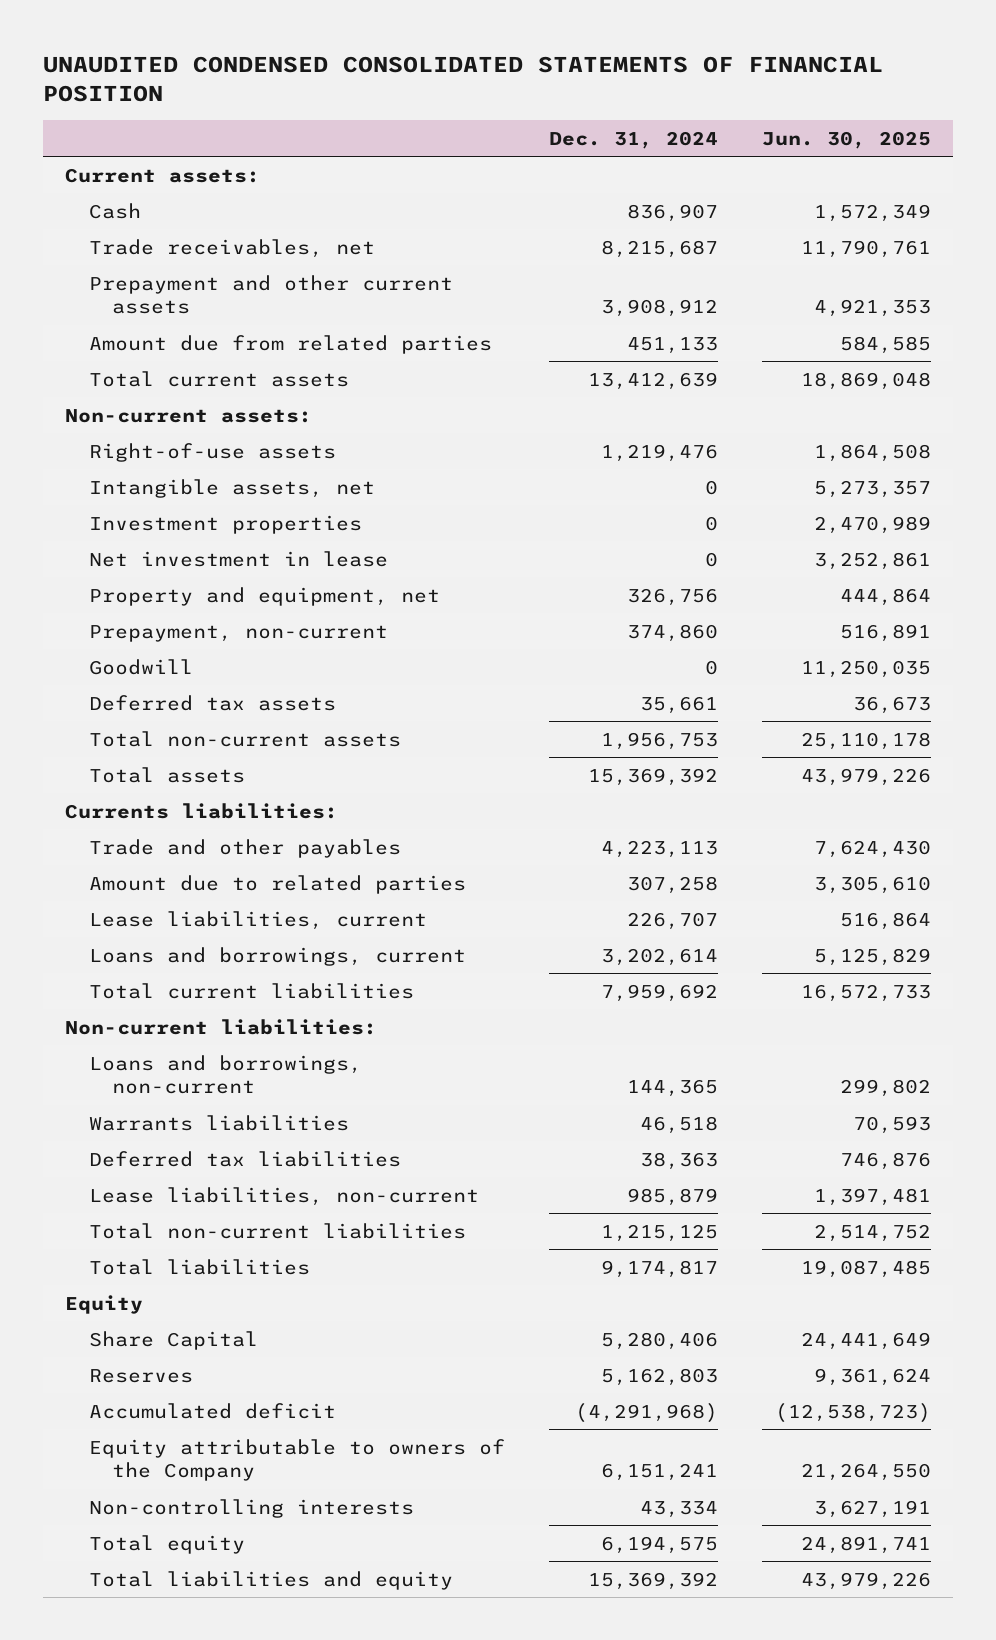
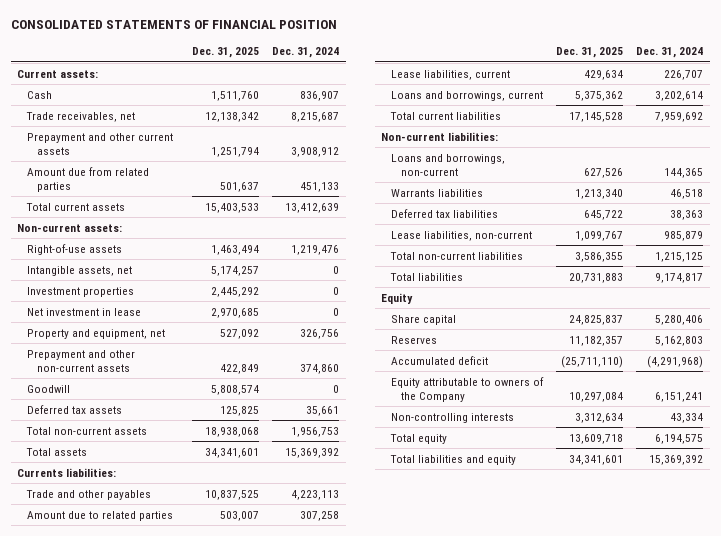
- UNAUDITED CONDENSED CONSOLIDATED STATEMENTS OF FINANCIAL POSITION
+ CONSOLIDATED STATEMENTS OF FINANCIAL POSITION
- | Dec. 31, 2024 | Jun. 30, 2025
+ | Dec. 31, 2025 | Dec. 31, 2024
- Prepayment, non-current | 374,860 | 516,891
+ Prepayment and other non-current assets | 422,849 | 374,860
- Share Capital | 5,280,406 | 24,441,649
+ Share capital | 24,825,837 | 5,280,406

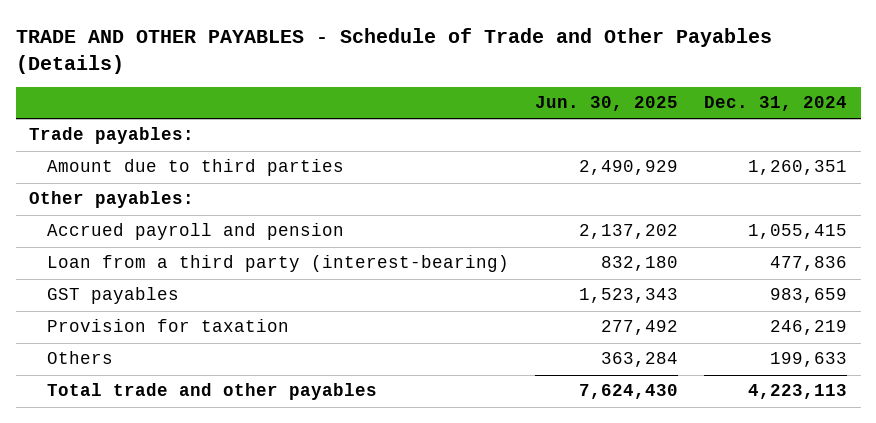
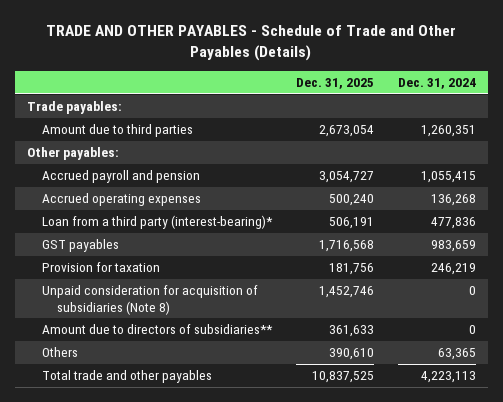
- | Jun. 30, 2025 | Dec. 31, 2024
+ | Dec. 31, 2025 | Dec. 31, 2024
- Loan from a third party (interest-bearing) | 832,180 | 477,836
+ Accrued operating expenses | 500,240 | 136,268
+ Loan from a third party (interest-bearing)* | 506,191 | 477,836
- Others | 363,284 | 199,633
+ Unpaid consideration for acquisition of subsidiaries (Note 8) | 1,452,746 | 0
+ Amount due to directors of subsidiaries** | 361,633 | 0
+ Others | 390,610 | 63,365

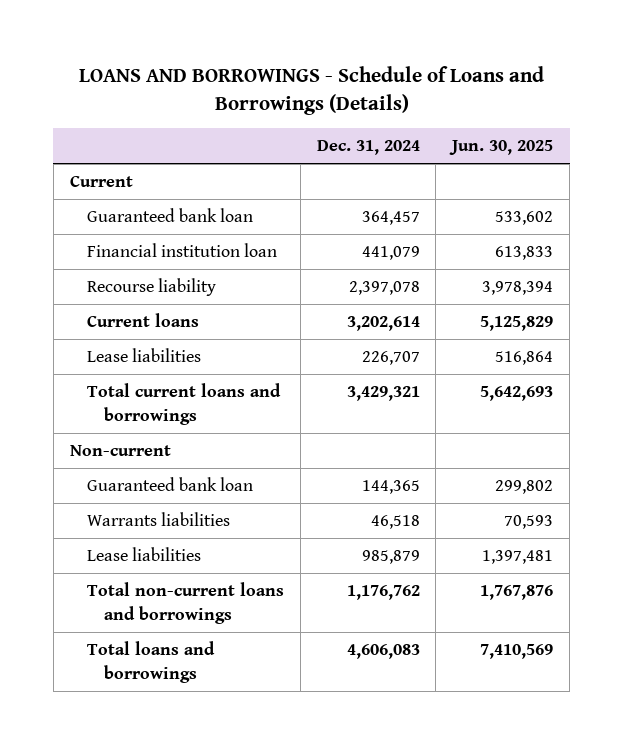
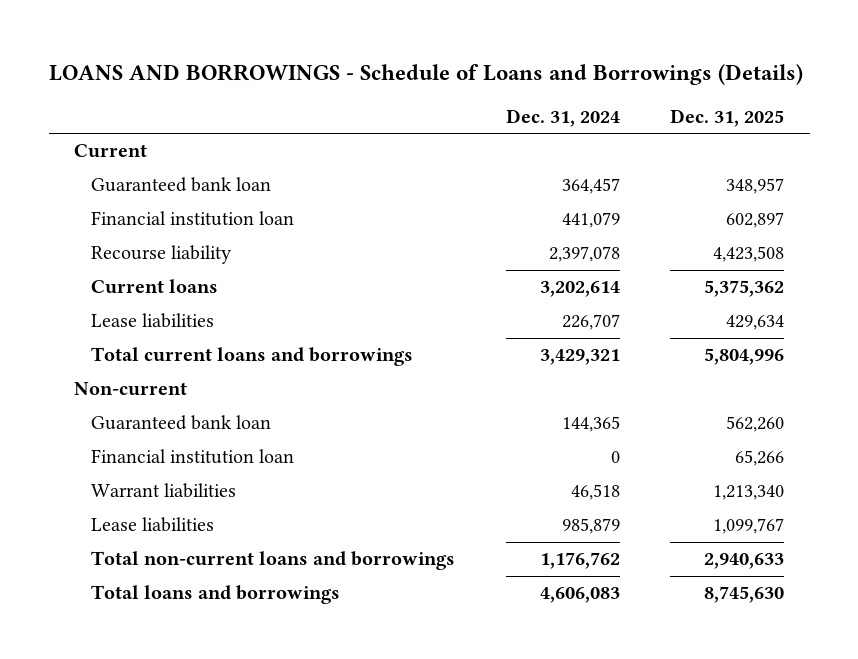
- | Dec. 31, 2024 | Jun. 30, 2025
+ | Dec. 31, 2024 | Dec. 31, 2025
- Warrants liabilities | 46,518 | 70,593
+ Financial institution loan | 0 | 65,266
+ Warrant liabilities | 46,518 | 1,213,340

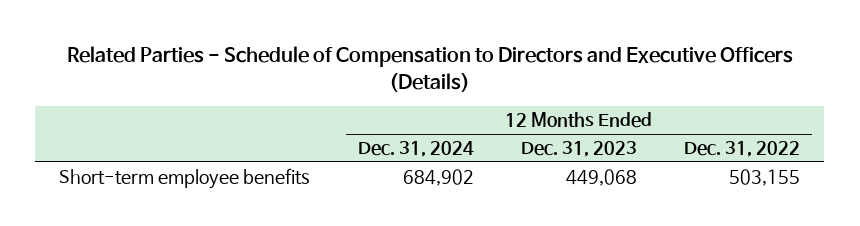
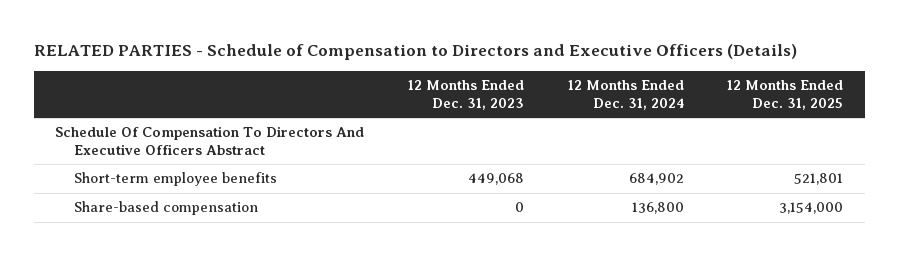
- Related Parties - Schedule of Compensation to Directors and Executive Officers (Details)
+ RELATED PARTIES - Schedule of Compensation to Directors and Executive Officers (Details)
- | 12 Months Ended Dec. 31, 2024 | 12 Months Ended Dec. 31, 2023 | 12 Months Ended Dec. 31, 2022
+ | 12 Months Ended Dec. 31, 2023 | 12 Months Ended Dec. 31, 2024 | 12 Months Ended Dec. 31, 2025
+ Schedule Of Compensation To Directors And Executive Officers Abstract
+ Share-based compensation | 0 | 136,800 | 3,154,000

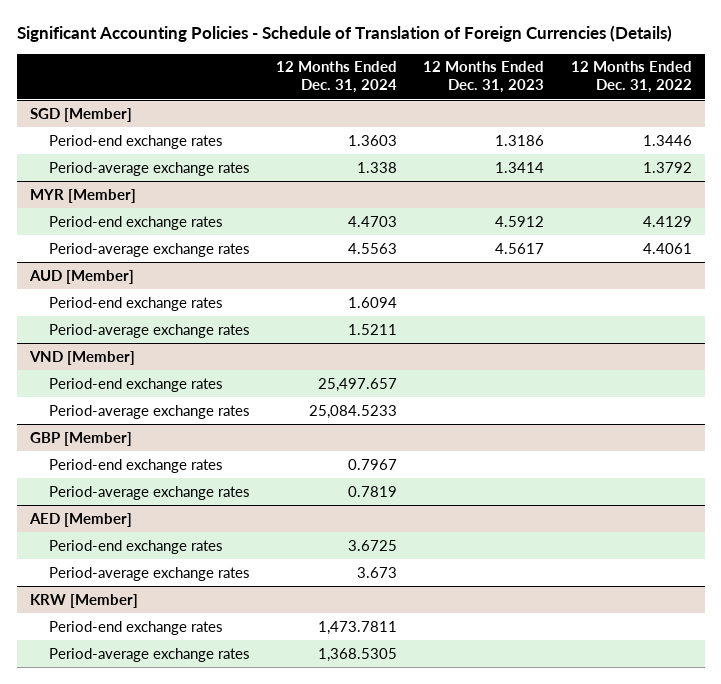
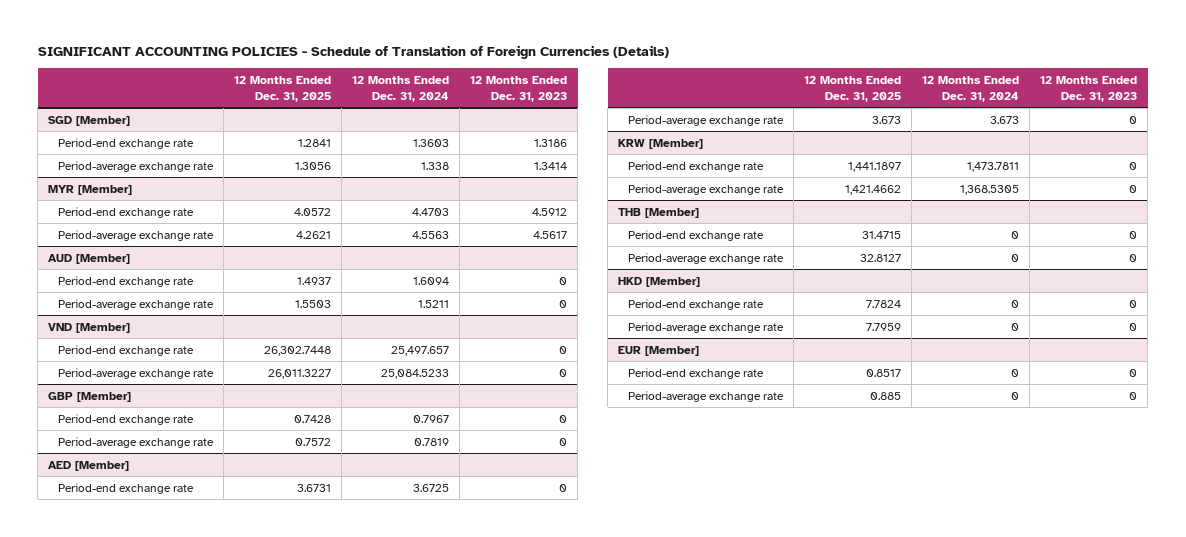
- Significant Accounting Policies - Schedule of Translation of Foreign Currencies (Details)
+ SIGNIFICANT ACCOUNTING POLICIES - Schedule of Translation of Foreign Currencies (Details)
- | 12 Months Ended Dec. 31, 2024 | 12 Months Ended Dec. 31, 2023 | 12 Months Ended Dec. 31, 2022
+ | 12 Months Ended Dec. 31, 2025 | 12 Months Ended Dec. 31, 2024 | 12 Months Ended Dec. 31, 2023
@ SGD [Member]
- Period-end exchange rates | 1.3603 | 1.3186 | 1.3446
- Period-average exchange rates | 1.338 | 1.3414 | 1.3792
+ Period-end exchange rate | 1.2841 | 1.3603 | 1.3186
+ Period-average exchange rate | 1.3056 | 1.338 | 1.3414
@ MYR [Member]
- Period-end exchange rates | 4.4703 | 4.5912 | 4.4129
- Period-average exchange rates | 4.5563 | 4.5617 | 4.4061
+ Period-end exchange rate | 4.0572 | 4.4703 | 4.5912
+ Period-average exchange rate | 4.2621 | 4.5563 | 4.5617
@ AUD [Member]
- Period-end exchange rates | 1.6094 | |
- Period-average exchange rates | 1.5211 | |
+ Period-end exchange rate | 1.4937 | 1.6094 | 0
+ Period-average exchange rate | 1.5503 | 1.5211 | 0
@ VND [Member]
- Period-end exchange rates | 25,497.657 | |
- Period-average exchange rates | 25,084.5233 | |
+ Period-end exchange rate | 26,302.7448 | 25,497.657 | 0
+ Period-average exchange rate | 26,011.3227 | 25,084.5233 | 0
@ GBP [Member]
- Period-end exchange rates | 0.7967 | |
- Period-average exchange rates | 0.7819 | |
+ Period-end exchange rate | 0.7428 | 0.7967 | 0
+ Period-average exchange rate | 0.7572 | 0.7819 | 0
@ AED [Member]
- Period-end exchange rates | 3.6725 | |
- Period-average exchange rates | 3.673 | |
+ Period-end exchange rate | 3.6731 | 3.6725 | 0
+ Period-average exchange rate | 3.673 | 3.673 | 0
@ KRW [Member]
- Period-end exchange rates | 1,473.7811 | |
- Period-average exchange rates | 1,368.5305 | |
+ Period-end exchange rate | 1,441.1897 | 1,473.7811 | 0
+ Period-average exchange rate | 1,421.4662 | 1,368.5305 | 0
+ THB [Member]
+ Period-end exchange rate | 31.4715 | 0 | 0
+ Period-average exchange rate | 32.8127 | 0 | 0
+ HKD [Member]
+ Period-end exchange rate | 7.7824 | 0 | 0
+ Period-average exchange rate | 7.7959 | 0 | 0
+ EUR [Member]
+ Period-end exchange rate | 0.8517 | 0 | 0
+ Period-average exchange rate | 0.885 | 0 | 0

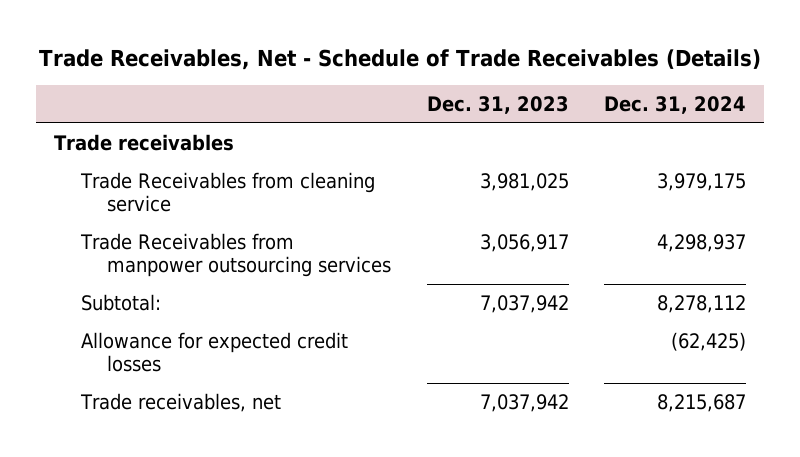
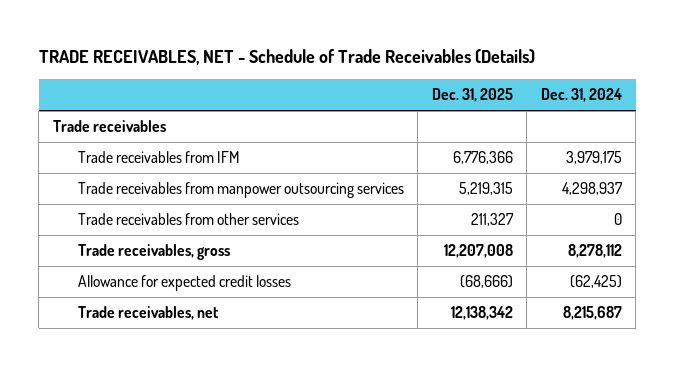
- Trade Receivables, Net - Schedule of Trade Receivables (Details)
+ TRADE RECEIVABLES, NET - Schedule of Trade Receivables (Details)
- | Dec. 31, 2023 | Dec. 31, 2024
+ | Dec. 31, 2025 | Dec. 31, 2024
- Trade Receivables from cleaning service | 3,981,025 | 3,979,175
- Trade Receivables from manpower outsourcing services | 3,056,917 | 4,298,937
- Subtotal: | 7,037,942 | 8,278,112
+ Trade receivables from IFM | 6,776,366 | 3,979,175
+ Trade receivables from manpower outsourcing services | 5,219,315 | 4,298,937
+ Trade receivables from other services | 211,327 | 0
+ Trade receivables, gross | 12,207,008 | 8,278,112

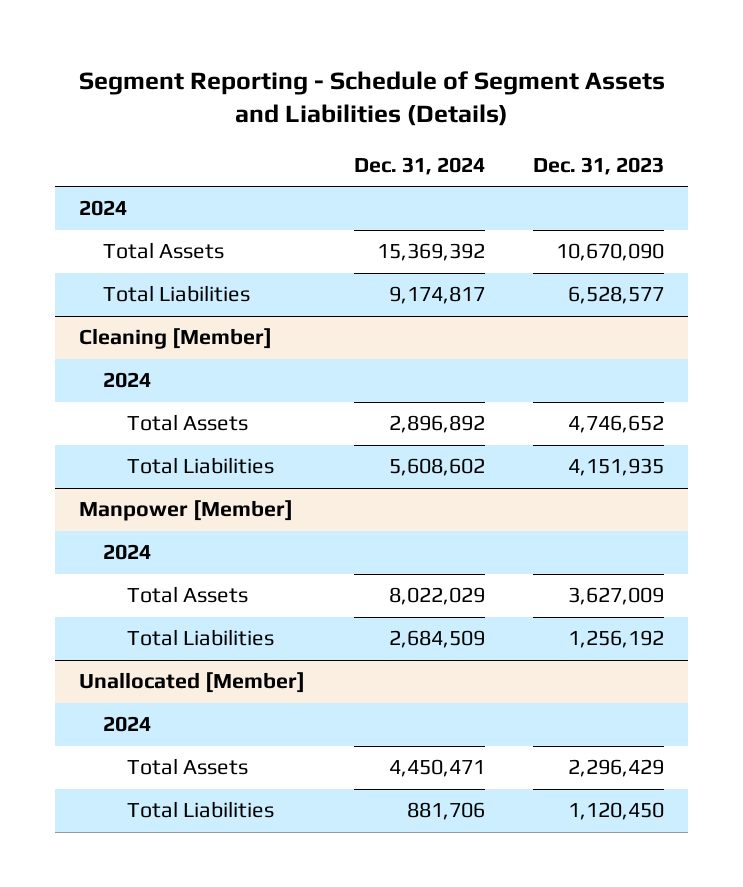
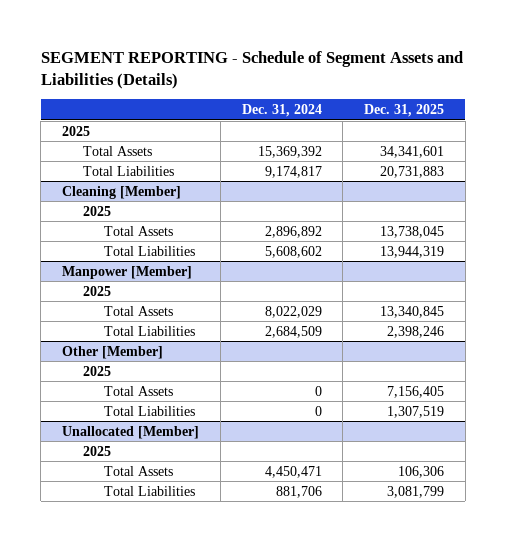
- Segment Reporting - Schedule of Segment Assets and Liabilities (Details)
+ SEGMENT REPORTING - Schedule of Segment Assets and Liabilities (Details)
- | Dec. 31, 2024 | Dec. 31, 2023
+ | Dec. 31, 2024 | Dec. 31, 2025
- 2024
+ 2025
@ Cleaning [Member]
- 2024
+ 2025
@ Manpower [Member]
- 2024
+ 2025
+ Other [Member]
+ 2025
+ Total Assets | 0 | 7,156,405
+ Total Liabilities | 0 | 1,307,519
@ Unallocated [Member]
- 2024
+ 2025

